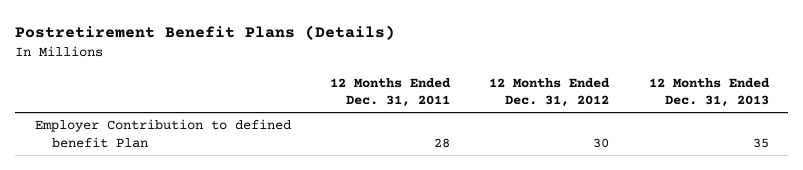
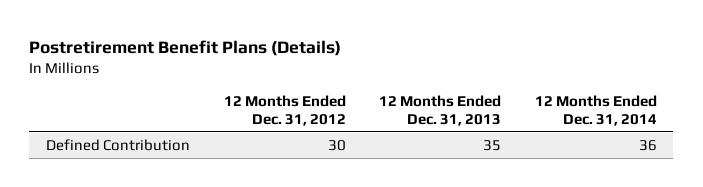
- | 12 Months Ended Dec. 31, 2011 | 12 Months Ended Dec. 31, 2012 | 12 Months Ended Dec. 31, 2013
+ | 12 Months Ended Dec. 31, 2012 | 12 Months Ended Dec. 31, 2013 | 12 Months Ended Dec. 31, 2014
- Employer Contribution to defined benefit Plan | 28 | 30 | 35
+ Defined Contribution | 30 | 35 | 36

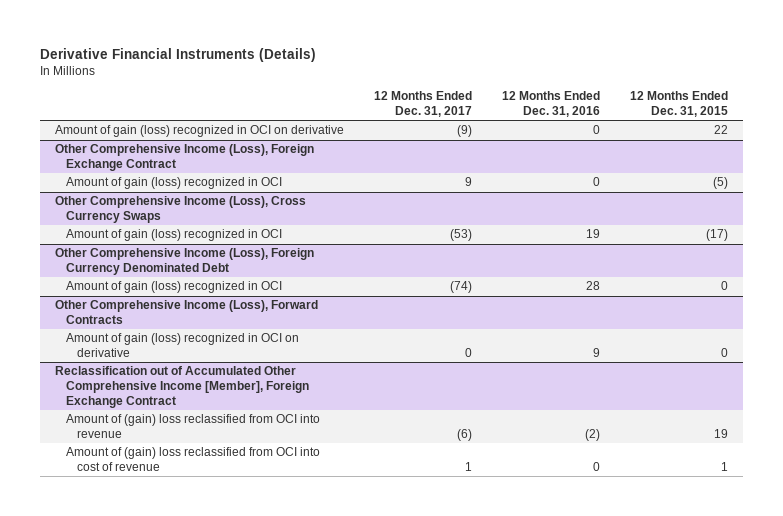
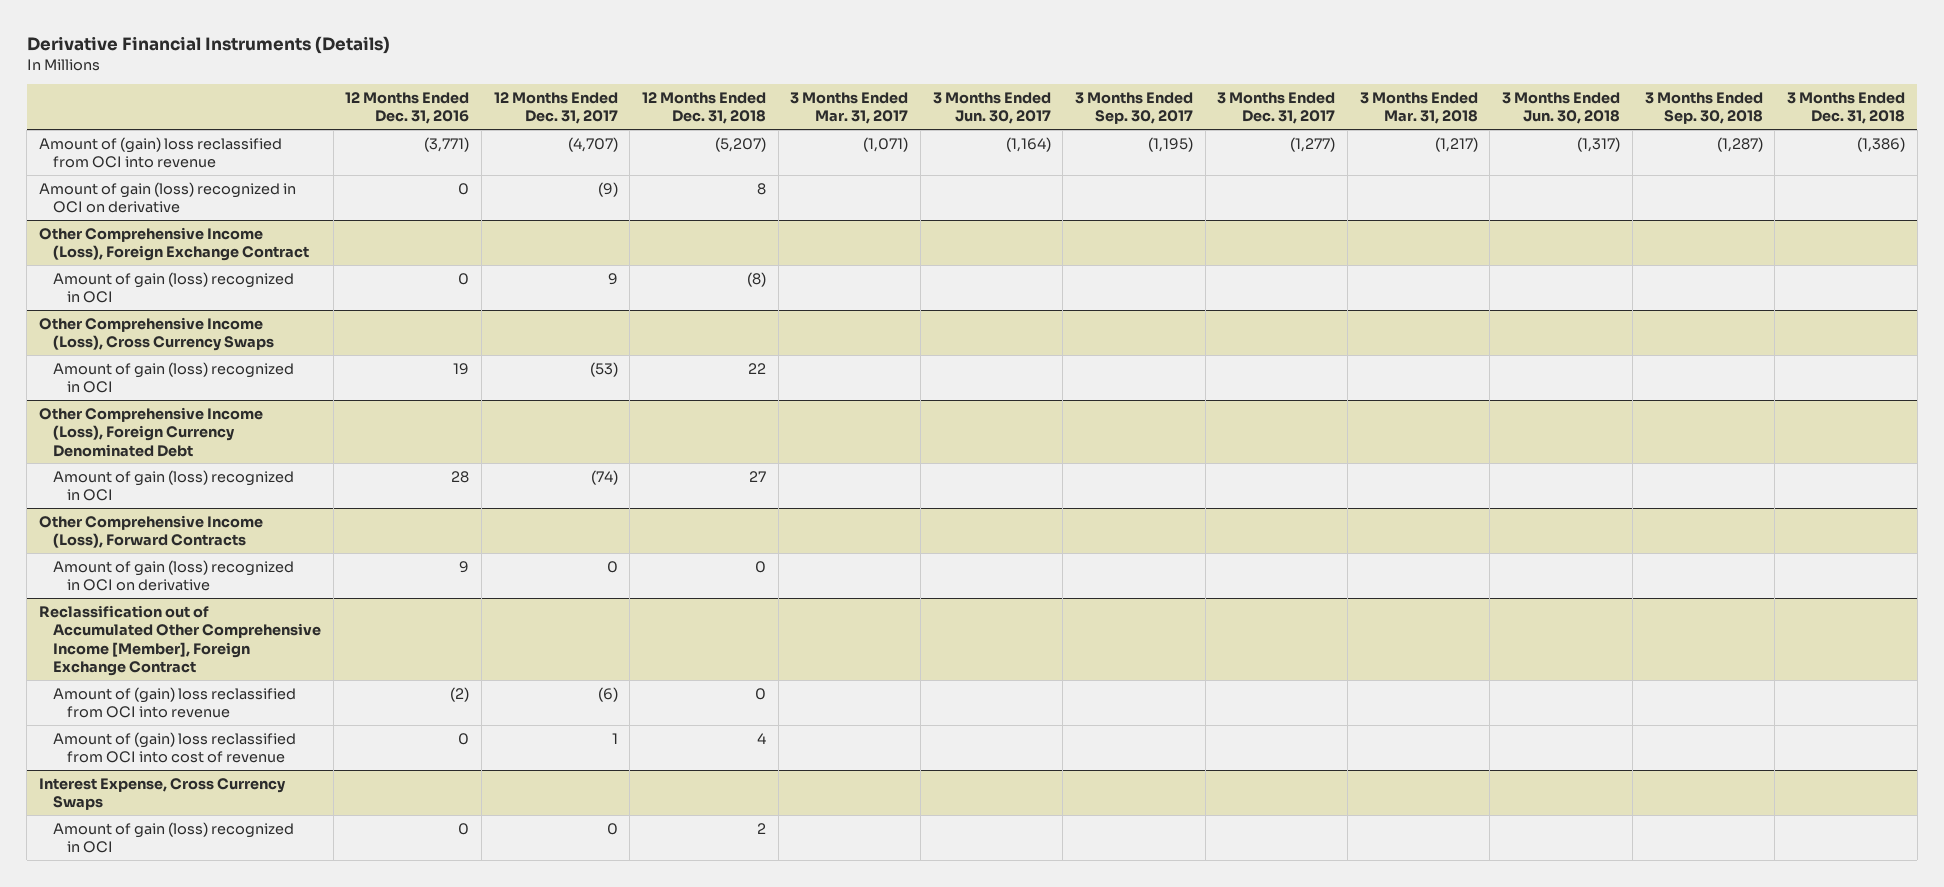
- | 12 Months Ended Dec. 31, 2017 | 12 Months Ended Dec. 31, 2016 | 12 Months Ended Dec. 31, 2015
+ | 12 Months Ended Dec. 31, 2016 | 12 Months Ended Dec. 31, 2017 | 12 Months Ended Dec. 31, 2018 | 3 Months Ended Mar. 31, 2017 | 3 Months Ended Jun. 30, 2017 | 3 Months Ended Sep. 30, 2017 | 3 Months Ended Dec. 31, 2017 | 3 Months Ended Mar. 31, 2018 | 3 Months Ended Jun. 30, 2018 | 3 Months Ended Sep. 30, 2018 | 3 Months Ended Dec. 31, 2018
+ Amount of (gain) loss reclassified from OCI into revenue | (3,771) | (4,707) | (5,207) | (1,071) | (1,164) | (1,195) | (1,277) | (1,217) | (1,317) | (1,287) | (1,386)
+ Interest Expense, Cross Currency Swaps
+ Amount of gain (loss) recognized in OCI | 0 | 0 | 2 | | | | | | | |

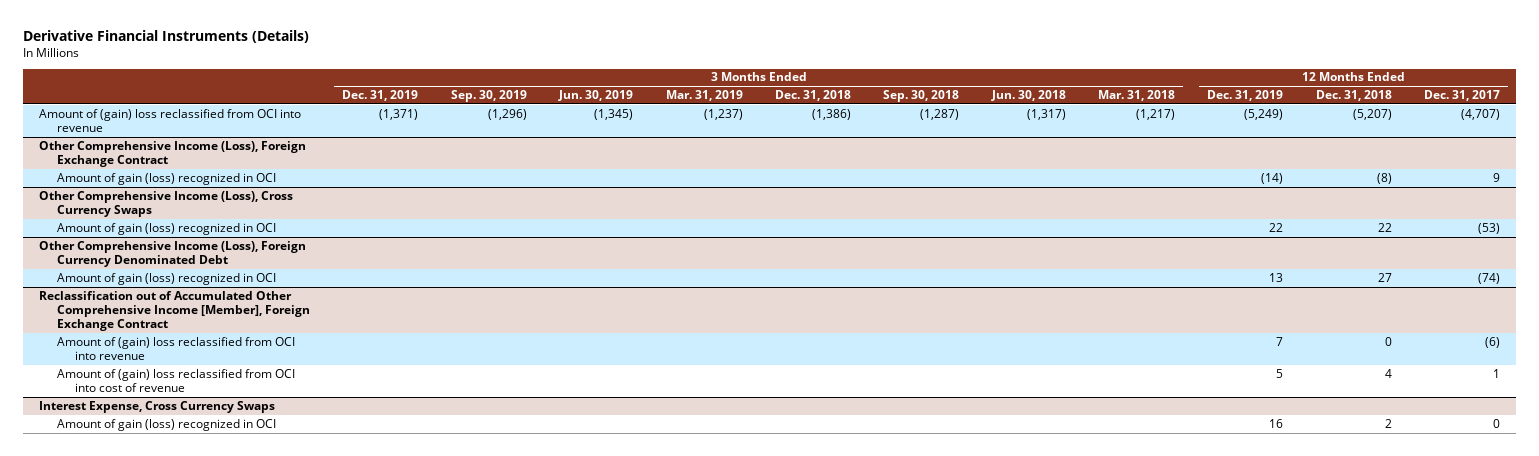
- | 12 Months Ended Dec. 31, 2016 | 12 Months Ended Dec. 31, 2017 | 12 Months Ended Dec. 31, 2018 | 3 Months Ended Mar. 31, 2017 | 3 Months Ended Jun. 30, 2017 | 3 Months Ended Sep. 30, 2017 | 3 Months Ended Dec. 31, 2017 | 3 Months Ended Mar. 31, 2018 | 3 Months Ended Jun. 30, 2018 | 3 Months Ended Sep. 30, 2018 | 3 Months Ended Dec. 31, 2018
+ | 3 Months Ended Dec. 31, 2019 | 3 Months Ended Sep. 30, 2019 | 3 Months Ended Jun. 30, 2019 | 3 Months Ended Mar. 31, 2019 | 3 Months Ended Dec. 31, 2018 | 3 Months Ended Sep. 30, 2018 | 3 Months Ended Jun. 30, 2018 | 3 Months Ended Mar. 31, 2018 | 12 Months Ended Dec. 31, 2019 | 12 Months Ended Dec. 31, 2018 | 12 Months Ended Dec. 31, 2017
- Amount of gain (loss) recognized in OCI on derivative | 0 | (9) | 8 | | | | | | | |
- Other Comprehensive Income (Loss), Forward Contracts
- Amount of gain (loss) recognized in OCI on derivative | 9 | 0 | 0 | | | | | | | |

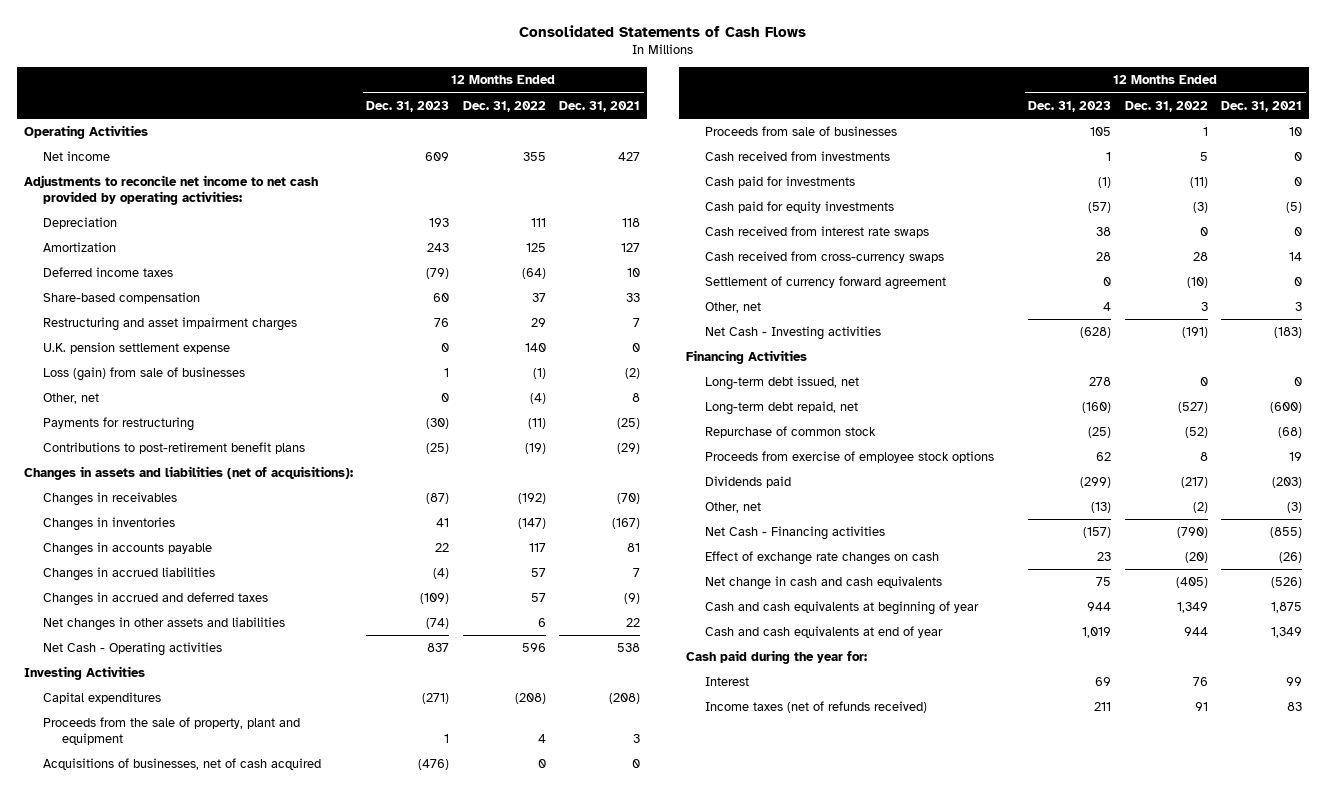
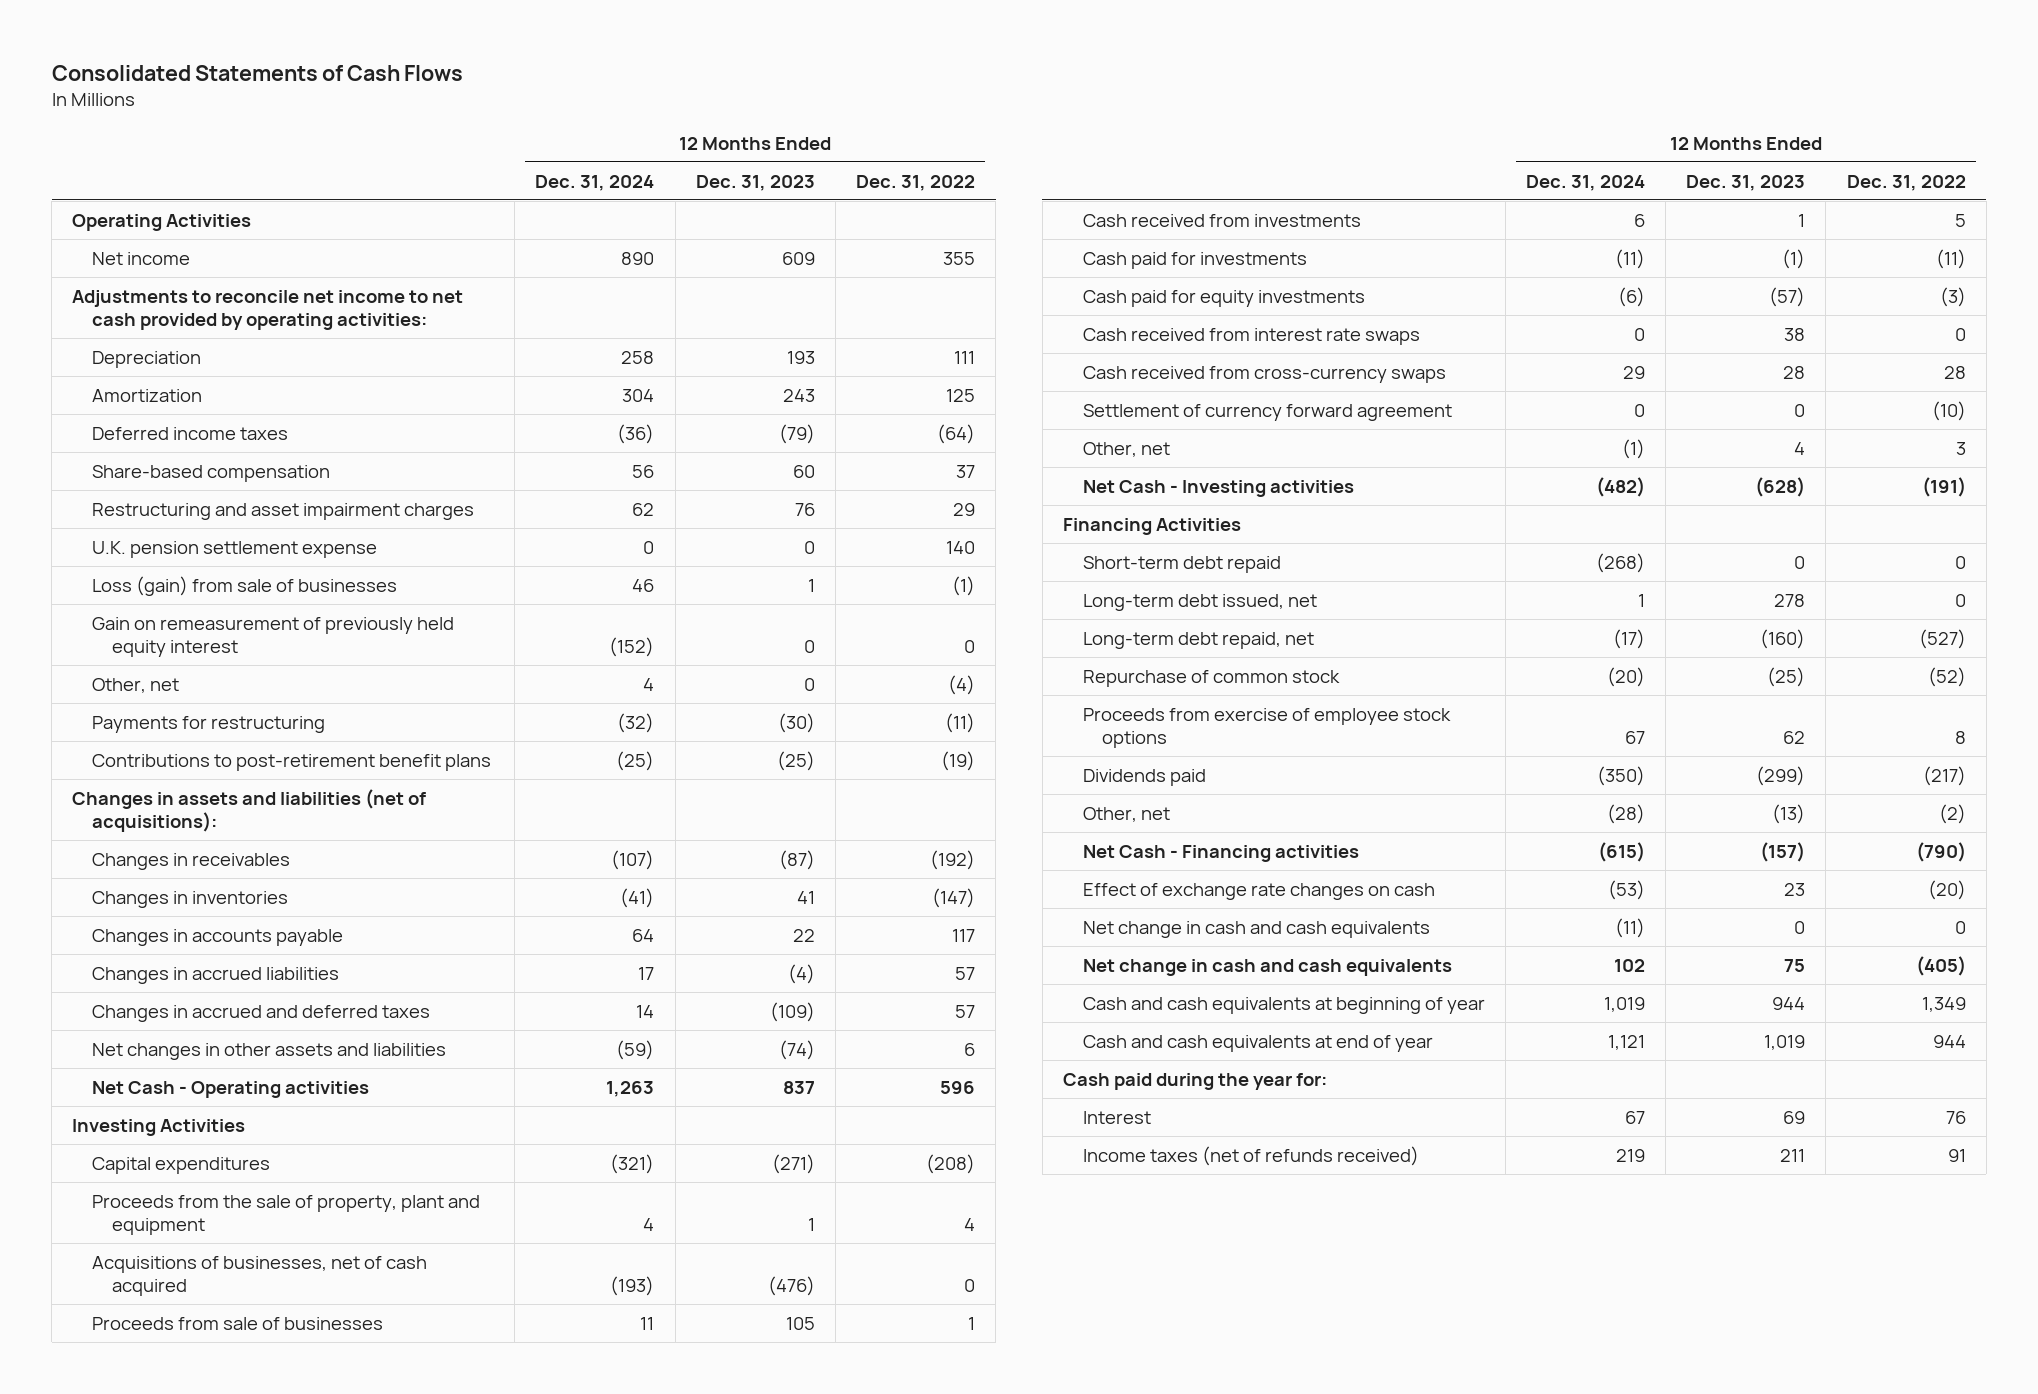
- | 12 Months Ended Dec. 31, 2023 | 12 Months Ended Dec. 31, 2022 | 12 Months Ended Dec. 31, 2021
+ | 12 Months Ended Dec. 31, 2024 | 12 Months Ended Dec. 31, 2023 | 12 Months Ended Dec. 31, 2022
+ Gain on remeasurement of previously held equity interest | (152) | 0 | 0
+ Short-term debt repaid | (268) | 0 | 0
+ Net change in cash and cash equivalents | (11) | 0 | 0

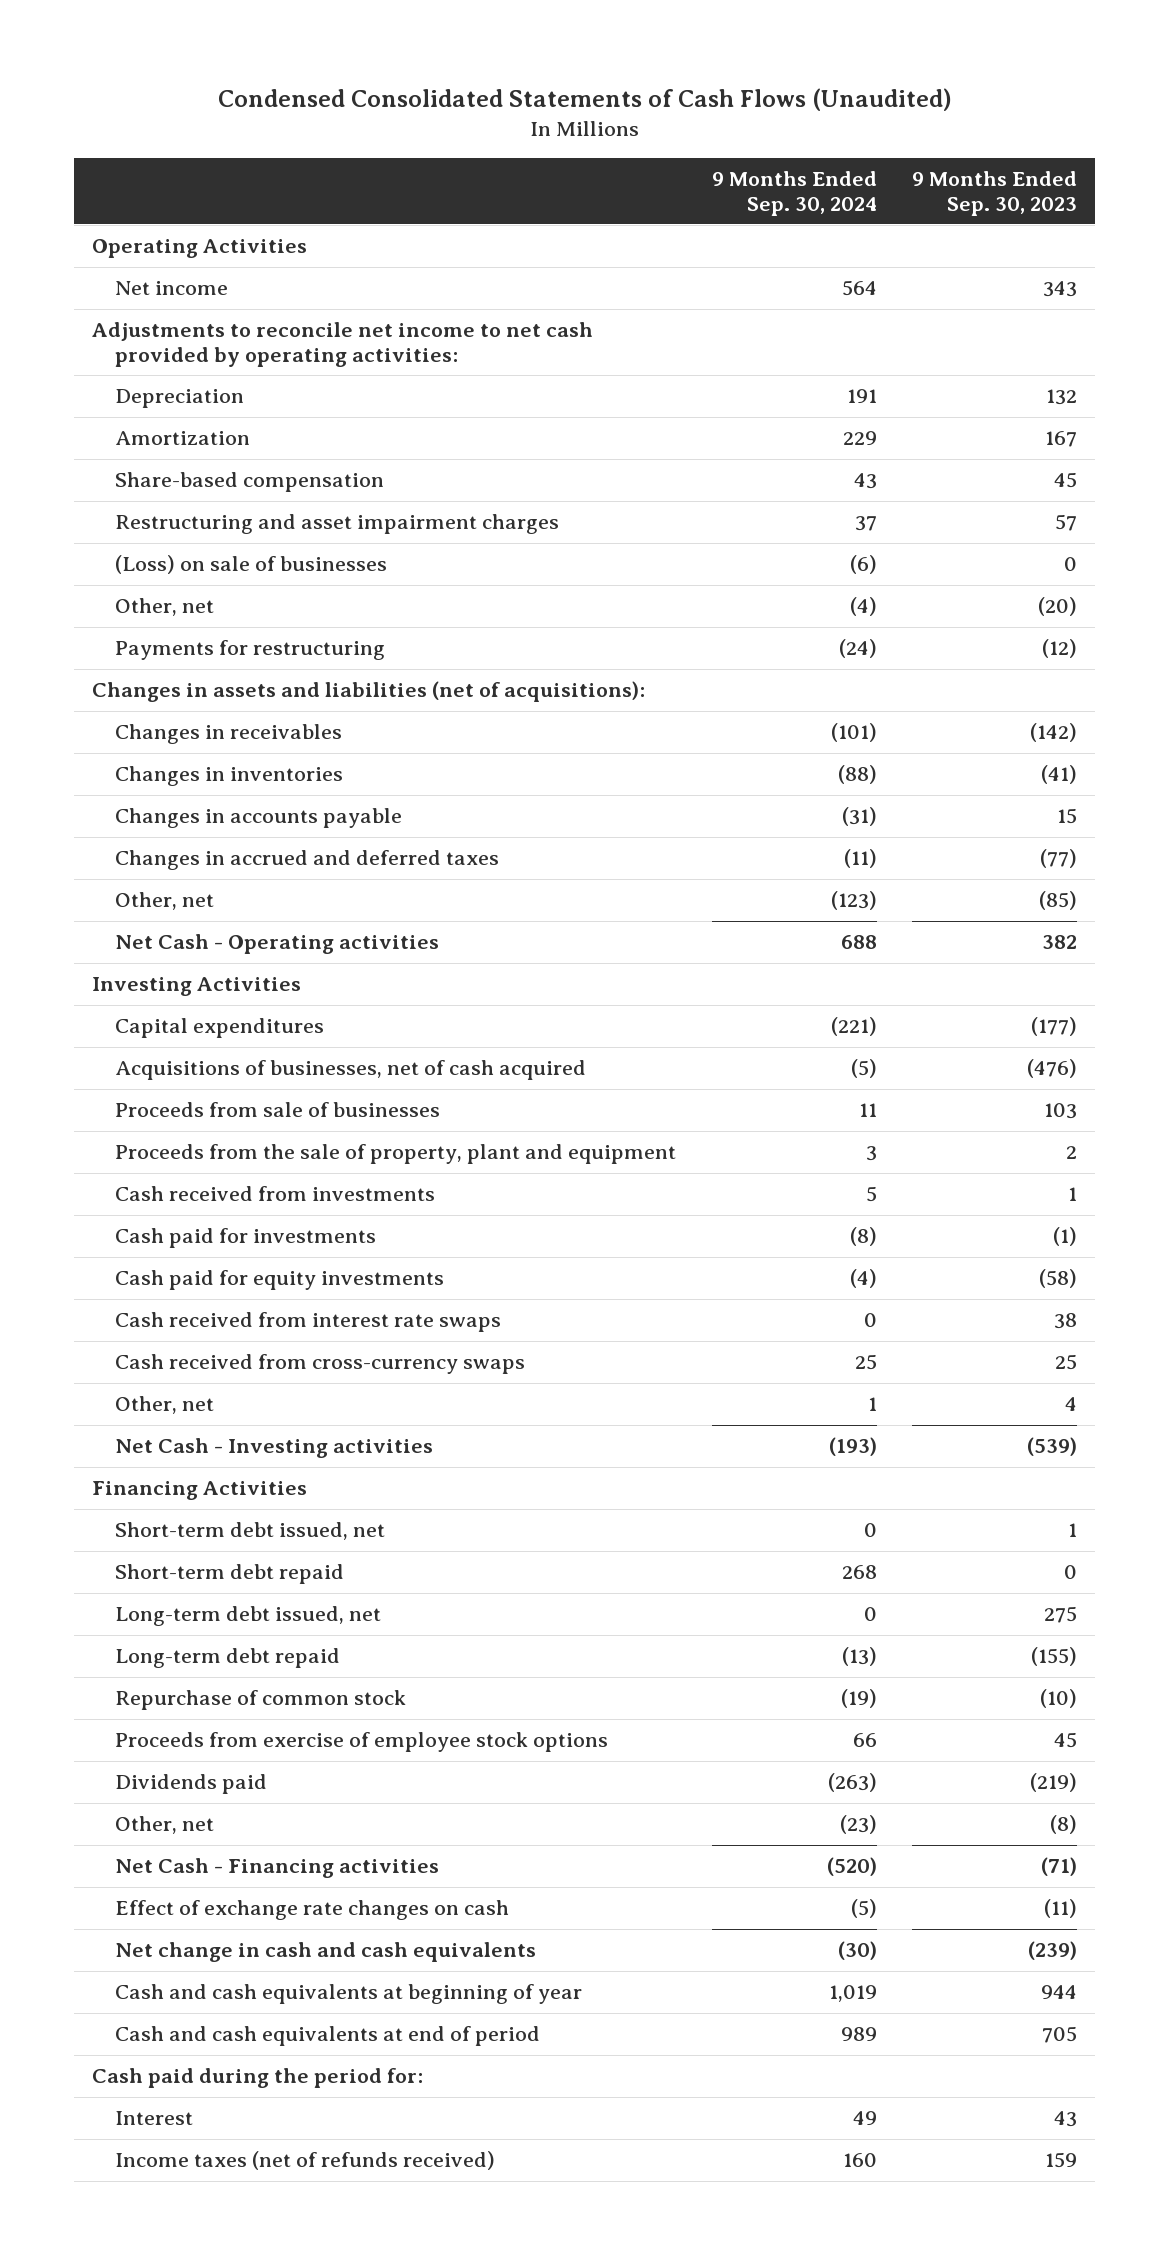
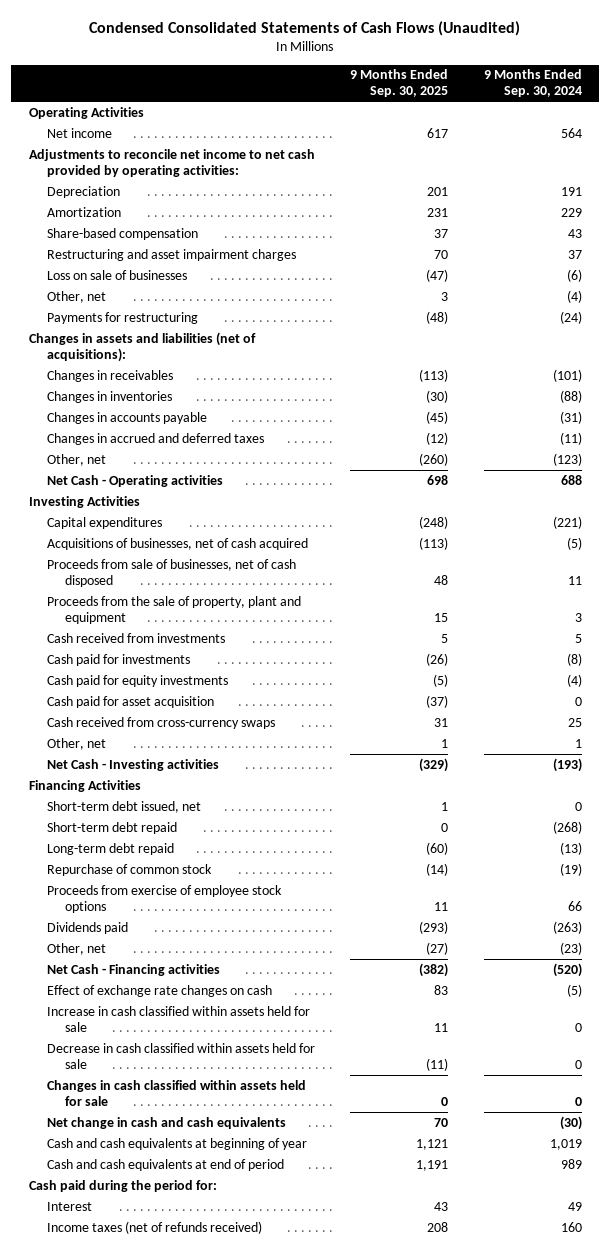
- | 9 Months Ended Sep. 30, 2024 | 9 Months Ended Sep. 30, 2023
+ | 9 Months Ended Sep. 30, 2025 | 9 Months Ended Sep. 30, 2024
- (Loss) on sale of businesses | (6) | 0
+ Loss on sale of businesses | (47) | (6)
- Proceeds from sale of businesses | 11 | 103
+ Proceeds from sale of businesses, net of cash disposed | 48 | 11
- Cash received from interest rate swaps | 0 | 38
+ Cash paid for asset acquisition | (37) | 0
- Short-term debt repaid | 268 | 0
- Long-term debt issued, net | 0 | 275
+ Short-term debt repaid | 0 | (268)
+ Increase in cash classified within assets held for sale | 11 | 0
+ Decrease in cash classified within assets held for sale | (11) | 0
+ Changes in cash classified within assets held for sale | 0 | 0

